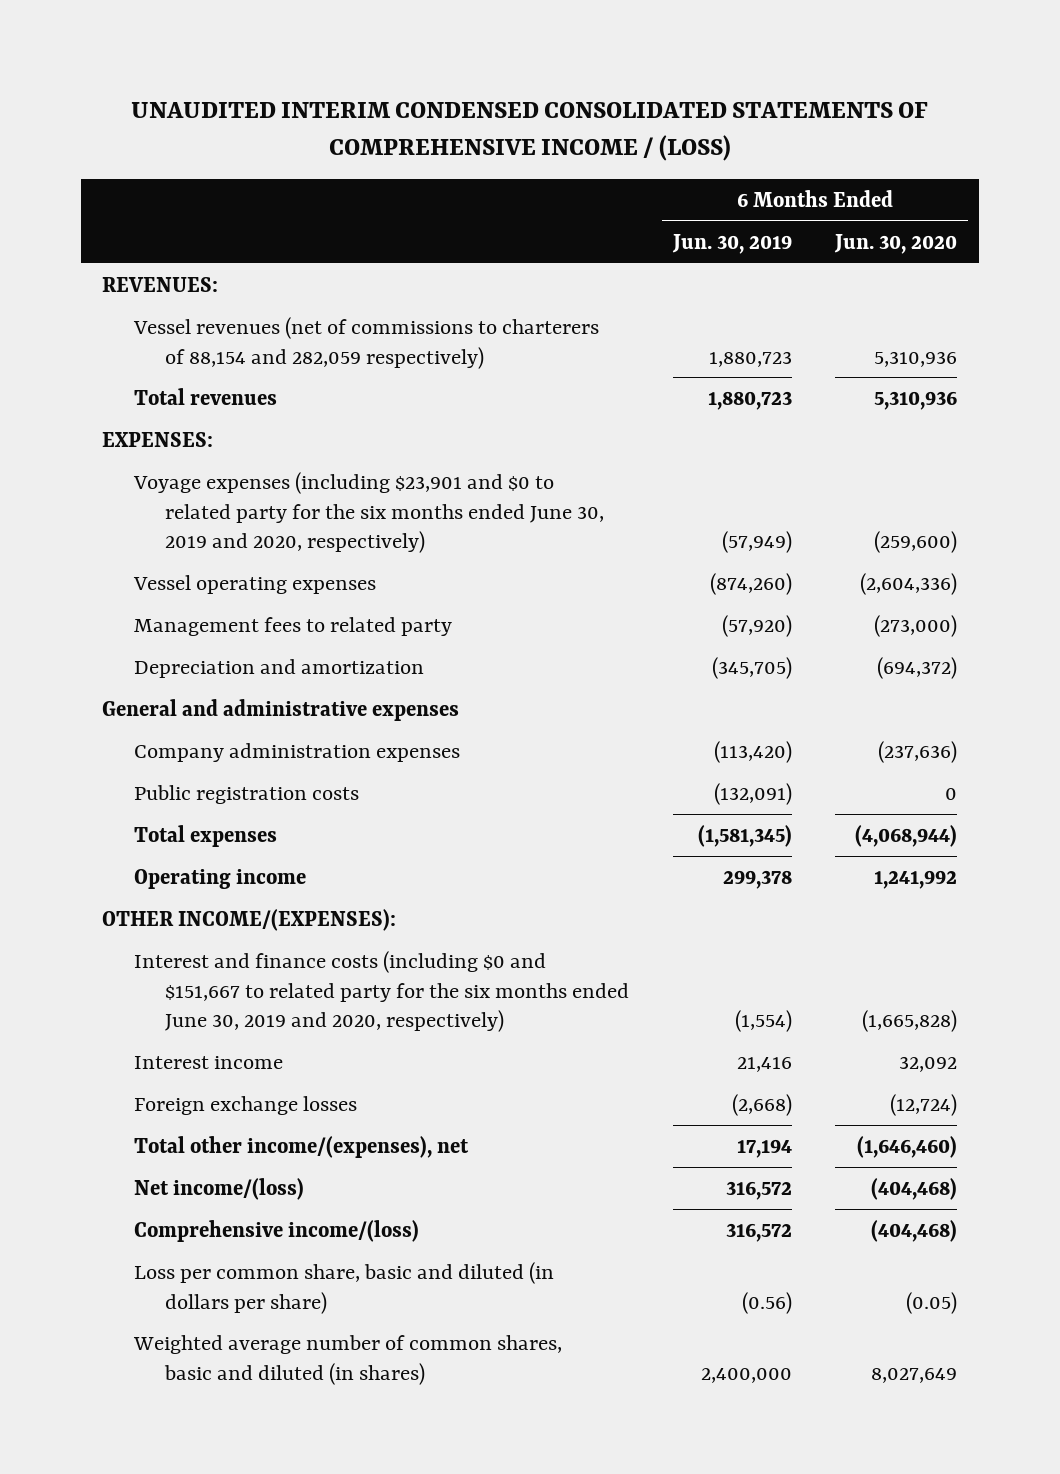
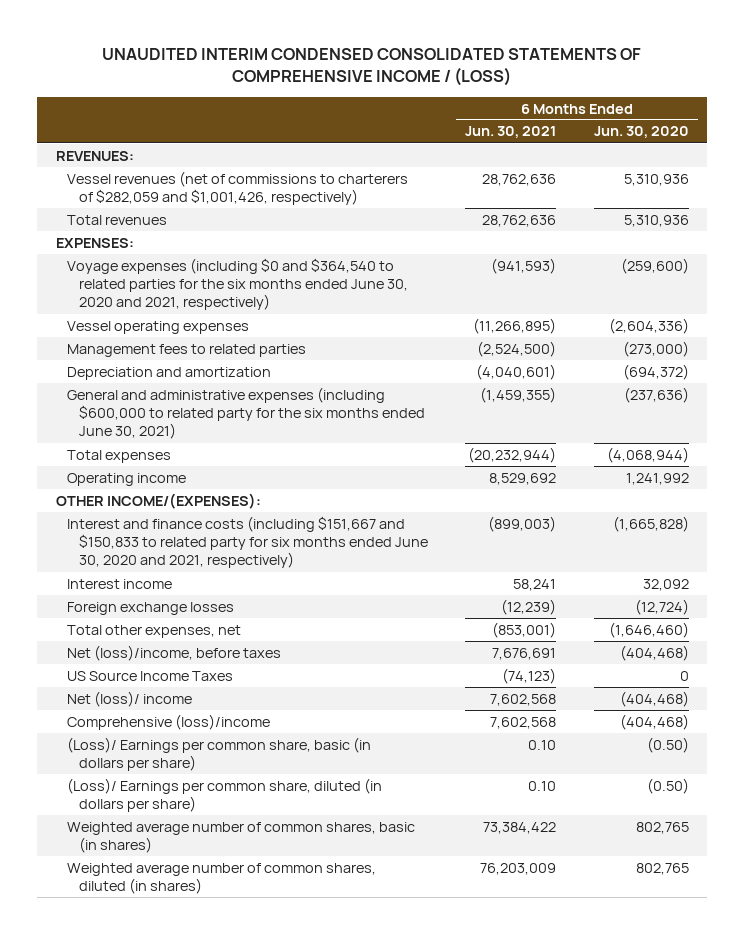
- | 6 Months Ended Jun. 30, 2019 | 6 Months Ended Jun. 30, 2020
+ | 6 Months Ended Jun. 30, 2021 | 6 Months Ended Jun. 30, 2020
- Vessel revenues (net of commissions to charterers of 88,154 and 282,059 respectively) | 1,880,723 | 5,310,936
+ Vessel revenues (net of commissions to charterers of $282,059 and $1,001,426, respectively) | 28,762,636 | 5,310,936
- Voyage expenses (including $23,901 and $0 to related party for the six months ended June 30, 2019 and 2020, respectively) | (57,949) | (259,600)
+ Voyage expenses (including $0 and $364,540 to related parties for the six months ended June 30, 2020 and 2021, respectively) | (941,593) | (259,600)
- Management fees to related party | (57,920) | (273,000)
+ Management fees to related parties | (2,524,500) | (273,000)
- General and administrative expenses
- Company administration expenses | (113,420) | (237,636)
- Public registration costs | (132,091) | 0
+ General and administrative expenses (including $600,000 to related party for the six months ended June 30, 2021) | (1,459,355) | (237,636)
- Interest and finance costs (including $0 and $151,667 to related party for the six months ended June 30, 2019 and 2020, respectively) | (1,554) | (1,665,828)
+ Interest and finance costs (including $151,667 and $150,833 to related party for six months ended June 30, 2020 and 2021, respectively) | (899,003) | (1,665,828)
- Total other income/(expenses), net | 17,194 | (1,646,460)
- Net income/(loss) | 316,572 | (404,468)
- Comprehensive income/(loss) | 316,572 | (404,468)
- Loss per common share, basic and diluted (in dollars per share) | (0.56) | (0.05)
- Weighted average number of common shares, basic and diluted (in shares) | 2,400,000 | 8,027,649
+ Total other expenses, net | (853,001) | (1,646,460)
+ Net (loss)/income, before taxes | 7,676,691 | (404,468)
+ US Source Income Taxes | (74,123) | 0
+ Net (loss)/ income | 7,602,568 | (404,468)
+ Comprehensive (loss)/income | 7,602,568 | (404,468)
+ (Loss)/ Earnings per common share, basic (in dollars per share) | 0.10 | (0.50)
+ (Loss)/ Earnings per common share, diluted (in dollars per share) | 0.10 | (0.50)
+ Weighted average number of common shares, basic (in shares) | 73,384,422 | 802,765
+ Weighted average number of common shares, diluted (in shares) | 76,203,009 | 802,765

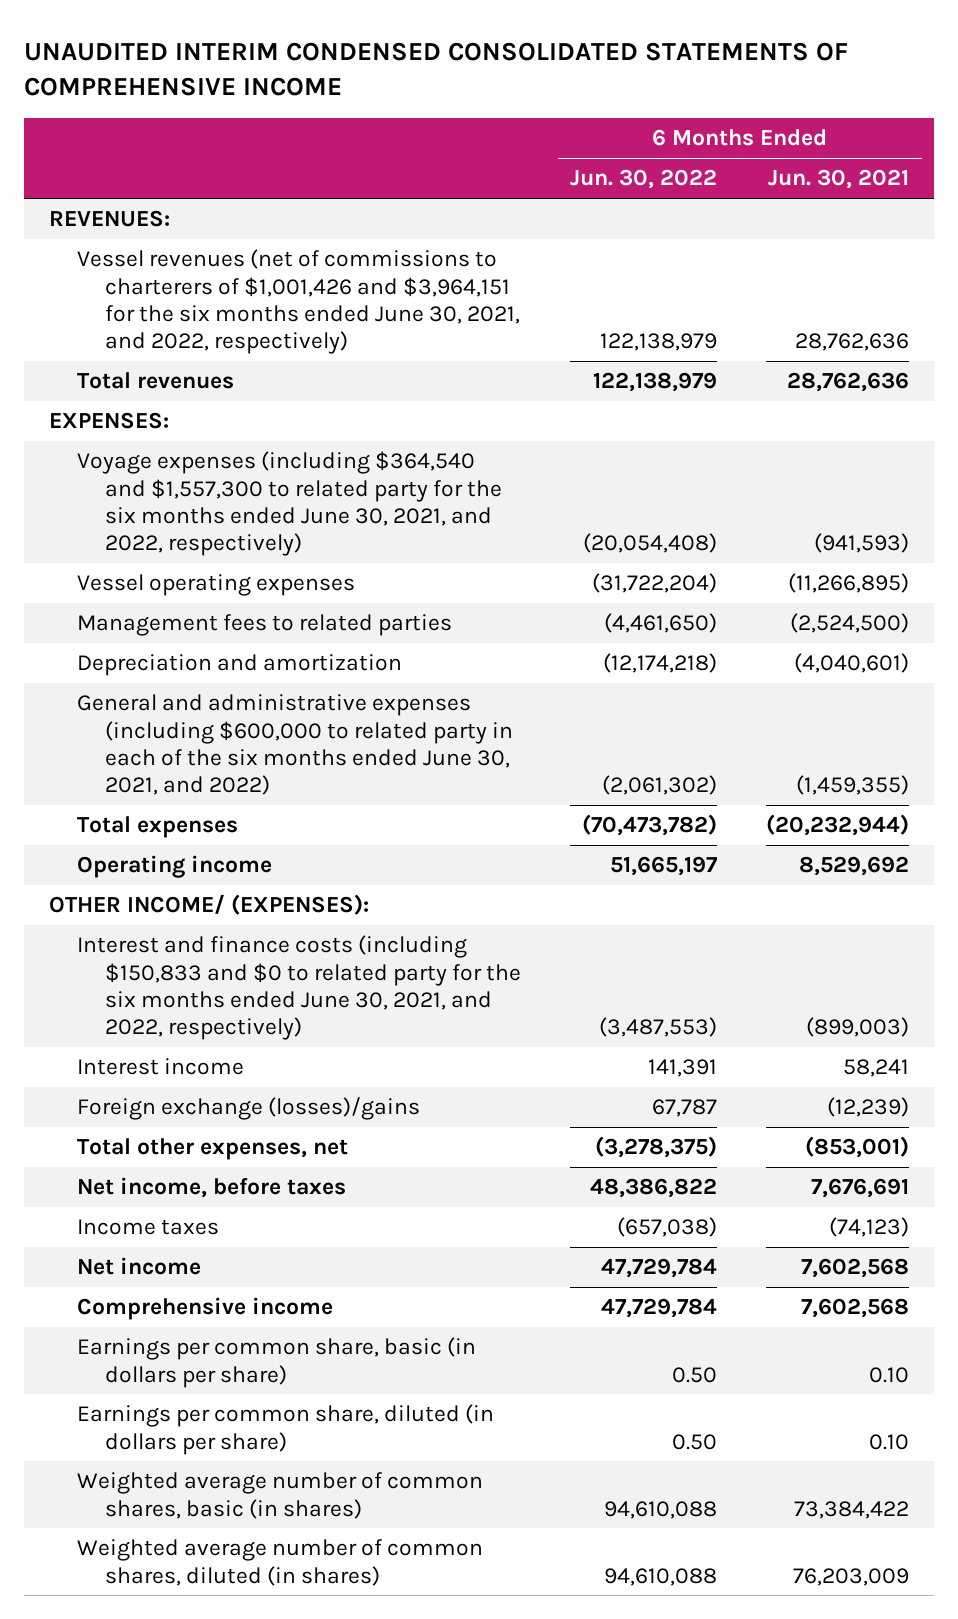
- UNAUDITED INTERIM CONDENSED CONSOLIDATED STATEMENTS OF COMPREHENSIVE INCOME / (LOSS)
+ UNAUDITED INTERIM CONDENSED CONSOLIDATED STATEMENTS OF COMPREHENSIVE INCOME
- | 6 Months Ended Jun. 30, 2021 | 6 Months Ended Jun. 30, 2020
+ | 6 Months Ended Jun. 30, 2022 | 6 Months Ended Jun. 30, 2021
- Vessel revenues (net of commissions to charterers of $282,059 and $1,001,426, respectively) | 28,762,636 | 5,310,936
+ Vessel revenues (net of commissions to charterers of $1,001,426 and $3,964,151 for the six months ended June 30, 2021, and 2022, respectively) | 122,138,979 | 28,762,636
- Voyage expenses (including $0 and $364,540 to related parties for the six months ended June 30, 2020 and 2021, respectively) | (941,593) | (259,600)
+ Voyage expenses (including $364,540 and $1,557,300 to related party for the six months ended June 30, 2021, and 2022, respectively) | (20,054,408) | (941,593)
- General and administrative expenses (including $600,000 to related party for the six months ended June 30, 2021) | (1,459,355) | (237,636)
+ General and administrative expenses (including $600,000 to related party in each of the six months ended June 30, 2021, and 2022) | (2,061,302) | (1,459,355)
- OTHER INCOME/(EXPENSES):
- Interest and finance costs (including $151,667 and $150,833 to related party for six months ended June 30, 2020 and 2021, respectively) | (899,003) | (1,665,828)
+ OTHER INCOME/ (EXPENSES):
+ Interest and finance costs (including $150,833 and $0 to related party for the six months ended June 30, 2021, and 2022, respectively) | (3,487,553) | (899,003)
- Foreign exchange losses | (12,239) | (12,724)
+ Foreign exchange (losses)/gains | 67,787 | (12,239)
- Net (loss)/income, before taxes | 7,676,691 | (404,468)
- US Source Income Taxes | (74,123) | 0
- Net (loss)/ income | 7,602,568 | (404,468)
- Comprehensive (loss)/income | 7,602,568 | (404,468)
- (Loss)/ Earnings per common share, basic (in dollars per share) | 0.10 | (0.50)
- (Loss)/ Earnings per common share, diluted (in dollars per share) | 0.10 | (0.50)
+ Net income, before taxes | 48,386,822 | 7,676,691
+ Income taxes | (657,038) | (74,123)
+ Net income | 47,729,784 | 7,602,568
+ Comprehensive income | 47,729,784 | 7,602,568
+ Earnings per common share, basic (in dollars per share) | 0.50 | 0.10
+ Earnings per common share, diluted (in dollars per share) | 0.50 | 0.10

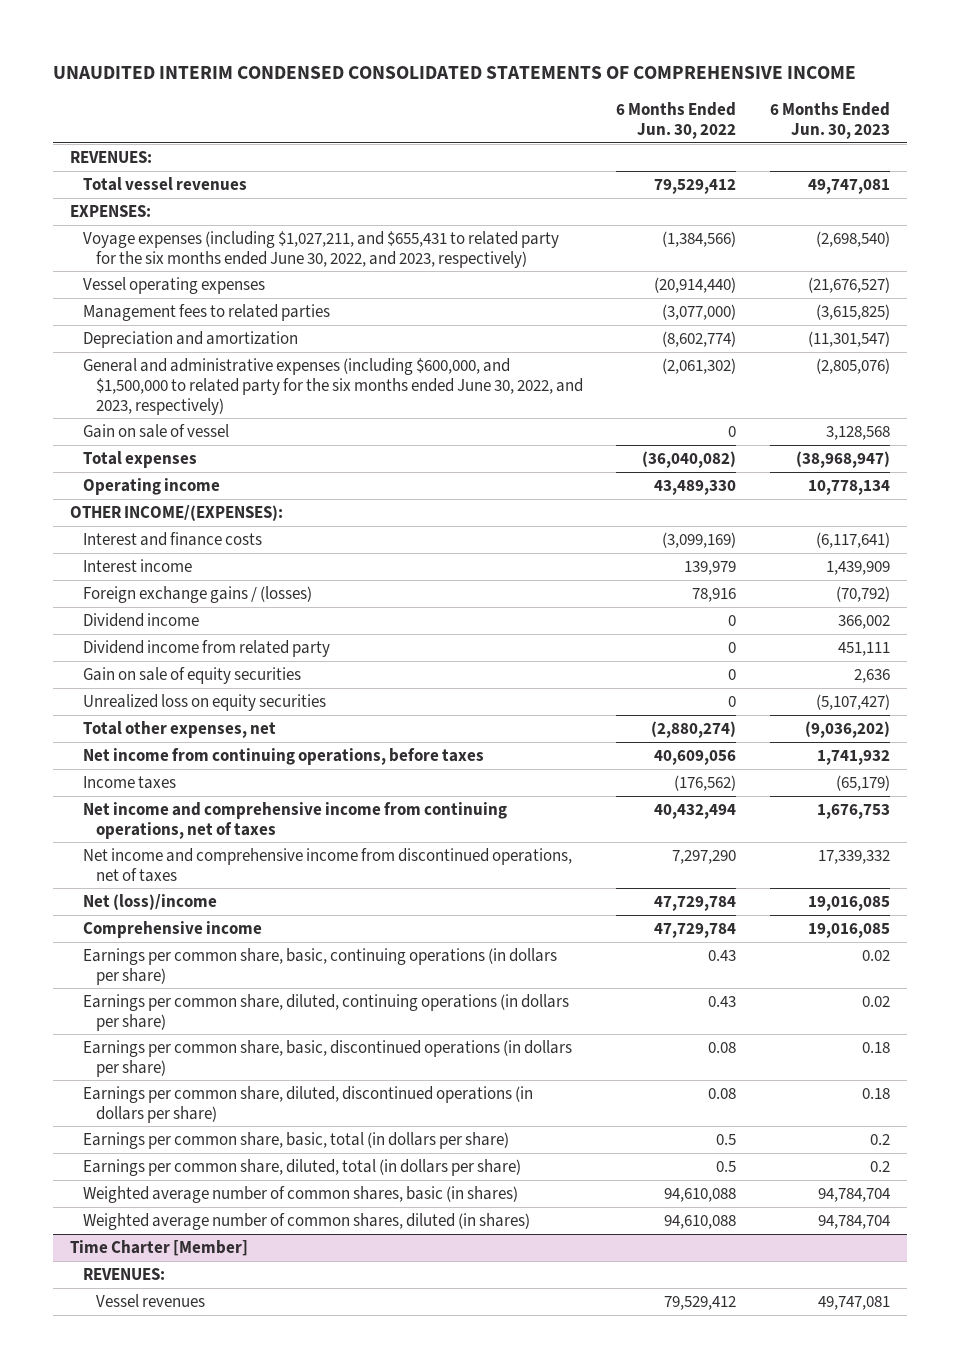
- | 6 Months Ended Jun. 30, 2022 | 6 Months Ended Jun. 30, 2021
+ | 6 Months Ended Jun. 30, 2022 | 6 Months Ended Jun. 30, 2023
- Vessel revenues (net of commissions to charterers of $1,001,426 and $3,964,151 for the six months ended June 30, 2021, and 2022, respectively) | 122,138,979 | 28,762,636
- Total revenues | 122,138,979 | 28,762,636
+ Total vessel revenues | 79,529,412 | 49,747,081
- Voyage expenses (including $364,540 and $1,557,300 to related party for the six months ended June 30, 2021, and 2022, respectively) | (20,054,408) | (941,593)
- Vessel operating expenses | (31,722,204) | (11,266,895)
- Management fees to related parties | (4,461,650) | (2,524,500)
- Depreciation and amortization | (12,174,218) | (4,040,601)
- General and administrative expenses (including $600,000 to related party in each of the six months ended June 30, 2021, and 2022) | (2,061,302) | (1,459,355)
- Total expenses | (70,473,782) | (20,232,944)
- Operating income | 51,665,197 | 8,529,692
- OTHER INCOME/ (EXPENSES):
- Interest and finance costs (including $150,833 and $0 to related party for the six months ended June 30, 2021, and 2022, respectively) | (3,487,553) | (899,003)
- Interest income | 141,391 | 58,241
- Foreign exchange (losses)/gains | 67,787 | (12,239)
- Total other expenses, net | (3,278,375) | (853,001)
- Net income, before taxes | 48,386,822 | 7,676,691
- Income taxes | (657,038) | (74,123)
- Net income | 47,729,784 | 7,602,568
+ Voyage expenses (including $1,027,211, and $655,431 to related party for the six months ended June 30, 2022, and 2023, respectively) | (1,384,566) | (2,698,540)
+ Vessel operating expenses | (20,914,440) | (21,676,527)
+ Management fees to related parties | (3,077,000) | (3,615,825)
+ Depreciation and amortization | (8,602,774) | (11,301,547)
+ General and administrative expenses (including $600,000, and $1,500,000 to related party for the six months ended June 30, 2022, and 2023, respectively) | (2,061,302) | (2,805,076)
+ Gain on sale of vessel | 0 | 3,128,568
+ Total expenses | (36,040,082) | (38,968,947)
+ Operating income | 43,489,330 | 10,778,134
+ OTHER INCOME/(EXPENSES):
+ Interest and finance costs | (3,099,169) | (6,117,641)
+ Interest income | 139,979 | 1,439,909
+ Foreign exchange gains / (losses) | 78,916 | (70,792)
+ Dividend income | 0 | 366,002
+ Dividend income from related party | 0 | 451,111
+ Gain on sale of equity securities | 0 | 2,636
+ Unrealized loss on equity securities | 0 | (5,107,427)
+ Total other expenses, net | (2,880,274) | (9,036,202)
+ Net income from continuing operations, before taxes | 40,609,056 | 1,741,932
+ Income taxes | (176,562) | (65,179)
+ Net income and comprehensive income from continuing operations, net of taxes | 40,432,494 | 1,676,753
+ Net income and comprehensive income from discontinued operations, net of taxes | 7,297,290 | 17,339,332
+ Net (loss)/income | 47,729,784 | 19,016,085
- Earnings per common share, basic (in dollars per share) | 0.50 | 0.10
- Earnings per common share, diluted (in dollars per share) | 0.50 | 0.10
+ Earnings per common share, basic, continuing operations (in dollars per share) | 0.43 | 0.02
+ Earnings per common share, diluted, continuing operations (in dollars per share) | 0.43 | 0.02
+ Earnings per common share, basic, discontinued operations (in dollars per share) | 0.08 | 0.18
+ Earnings per common share, diluted, discontinued operations (in dollars per share) | 0.08 | 0.18
+ Earnings per common share, basic, total (in dollars per share) | 0.5 | 0.2
+ Earnings per common share, diluted, total (in dollars per share) | 0.5 | 0.2
+ Time Charter [Member]
+ REVENUES:
+ Vessel revenues | 79,529,412 | 49,747,081

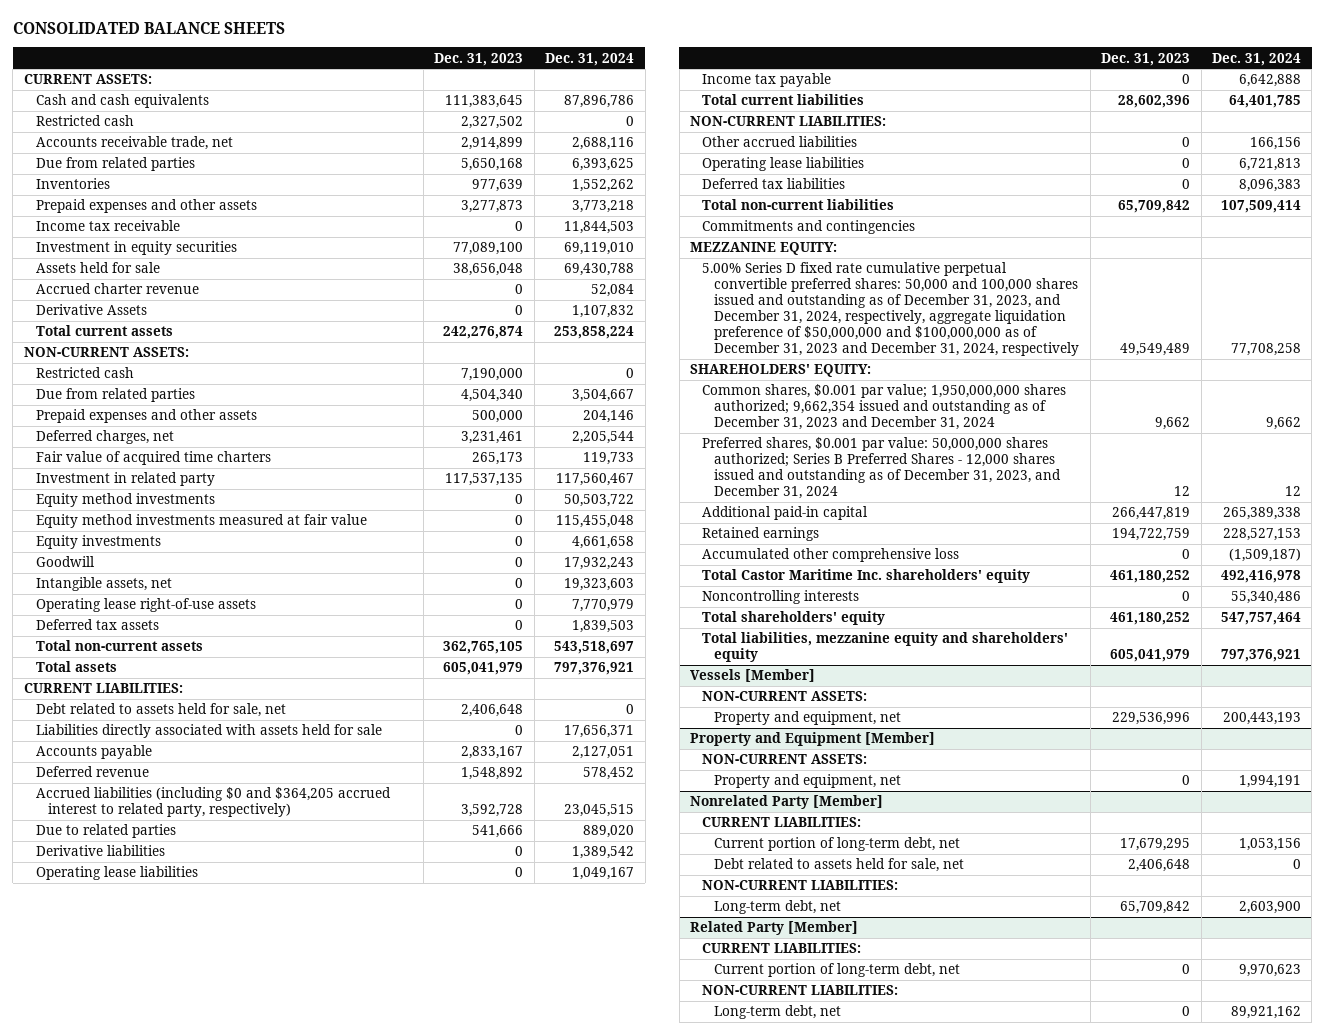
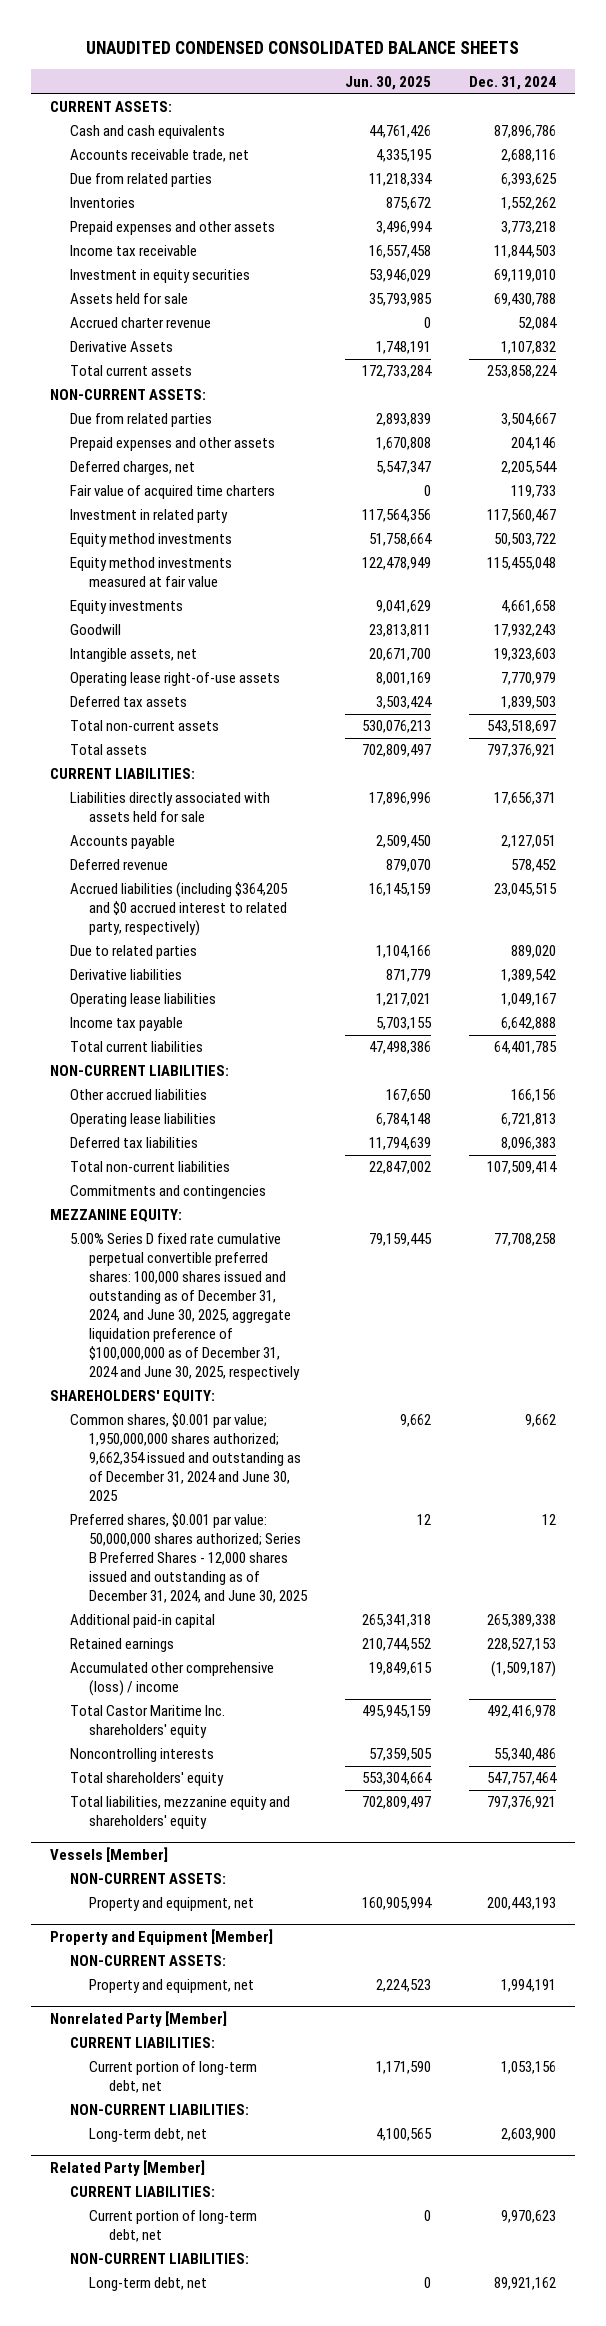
- CONSOLIDATED BALANCE SHEETS
+ UNAUDITED CONDENSED CONSOLIDATED BALANCE SHEETS
- | Dec. 31, 2023 | Dec. 31, 2024
+ | Jun. 30, 2025 | Dec. 31, 2024
- Restricted cash | 2,327,502 | 0
- Restricted cash | 7,190,000 | 0
- Debt related to assets held for sale, net | 2,406,648 | 0
- Accrued liabilities (including $0 and $364,205 accrued interest to related party, respectively) | 3,592,728 | 23,045,515
+ Accrued liabilities (including $364,205 and $0 accrued interest to related party, respectively) | 16,145,159 | 23,045,515
- 5.00% Series D fixed rate cumulative perpetual convertible preferred shares: 50,000 and 100,000 shares issued and outstanding as of December 31, 2023, and December 31, 2024, respectively, aggregate liquidation preference of $50,000,000 and $100,000,000 as of December 31, 2023 and December 31, 2024, respectively | 49,549,489 | 77,708,258
+ 5.00% Series D fixed rate cumulative perpetual convertible preferred shares: 100,000 shares issued and outstanding as of December 31, 2024, and June 30, 2025, aggregate liquidation preference of $100,000,000 as of December 31, 2024 and June 30, 2025, respectively | 79,159,445 | 77,708,258
- Common shares, $0.001 par value; 1,950,000,000 shares authorized; 9,662,354 issued and outstanding as of December 31, 2023 and December 31, 2024 | 9,662 | 9,662
- Preferred shares, $0.001 par value: 50,000,000 shares authorized; Series B Preferred Shares - 12,000 shares issued and outstanding as of December 31, 2023, and December 31, 2024 | 12 | 12
+ Common shares, $0.001 par value; 1,950,000,000 shares authorized; 9,662,354 issued and outstanding as of December 31, 2024 and June 30, 2025 | 9,662 | 9,662
+ Preferred shares, $0.001 par value: 50,000,000 shares authorized; Series B Preferred Shares - 12,000 shares issued and outstanding as of December 31, 2024, and June 30, 2025 | 12 | 12
- Accumulated other comprehensive loss | 0 | (1,509,187)
+ Accumulated other comprehensive (loss) / income | 19,849,615 | (1,509,187)
@ Nonrelated Party [Member]
- Debt related to assets held for sale, net | 2,406,648 | 0

